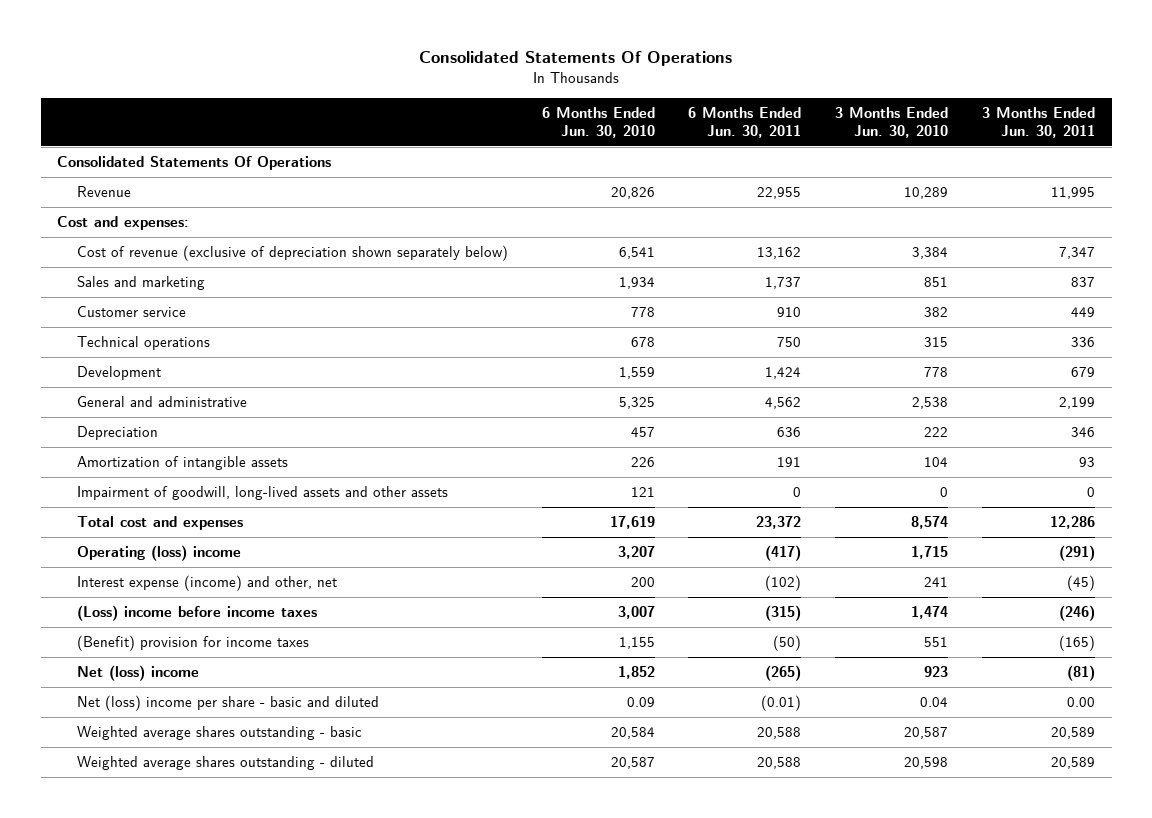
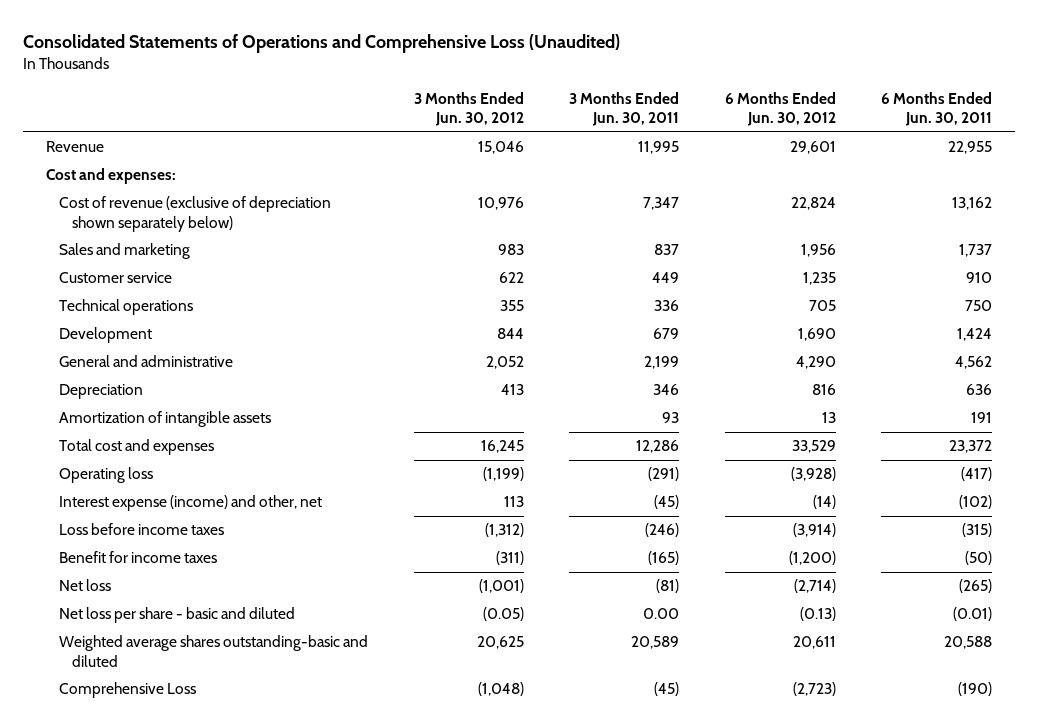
- Consolidated Statements Of Operations
+ Consolidated Statements of Operations and Comprehensive Loss (Unaudited)
- | 6 Months Ended Jun. 30, 2010 | 6 Months Ended Jun. 30, 2011 | 3 Months Ended Jun. 30, 2010 | 3 Months Ended Jun. 30, 2011
+ | 3 Months Ended Jun. 30, 2012 | 3 Months Ended Jun. 30, 2011 | 6 Months Ended Jun. 30, 2012 | 6 Months Ended Jun. 30, 2011
- Consolidated Statements Of Operations
- Impairment of goodwill, long-lived assets and other assets | 121 | 0 | 0 | 0
- Operating (loss) income | 3,207 | (417) | 1,715 | (291)
+ Operating loss | (1,199) | (291) | (3,928) | (417)
- (Loss) income before income taxes | 3,007 | (315) | 1,474 | (246)
- (Benefit) provision for income taxes | 1,155 | (50) | 551 | (165)
- Net (loss) income | 1,852 | (265) | 923 | (81)
- Net (loss) income per share - basic and diluted | 0.09 | (0.01) | 0.04 | 0.00
- Weighted average shares outstanding - basic | 20,584 | 20,588 | 20,587 | 20,589
- Weighted average shares outstanding - diluted | 20,587 | 20,588 | 20,598 | 20,589
+ Loss before income taxes | (1,312) | (246) | (3,914) | (315)
+ Benefit for income taxes | (311) | (165) | (1,200) | (50)
+ Net loss | (1,001) | (81) | (2,714) | (265)
+ Net loss per share - basic and diluted | (0.05) | 0.00 | (0.13) | (0.01)
+ Weighted average shares outstanding-basic and diluted | 20,625 | 20,589 | 20,611 | 20,588
+ Comprehensive Loss | (1,048) | (45) | (2,723) | (190)

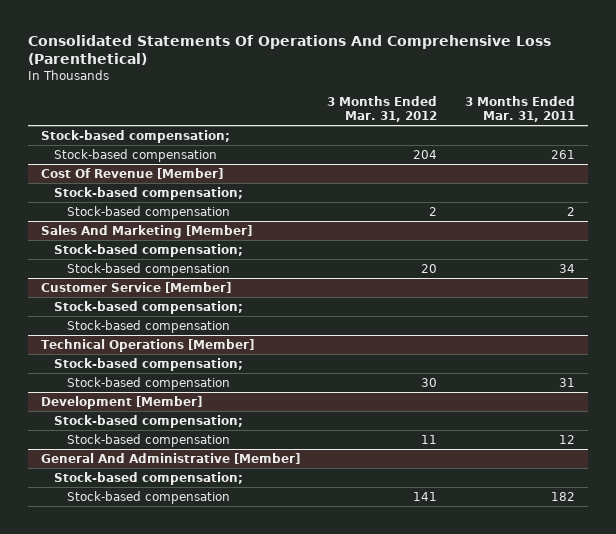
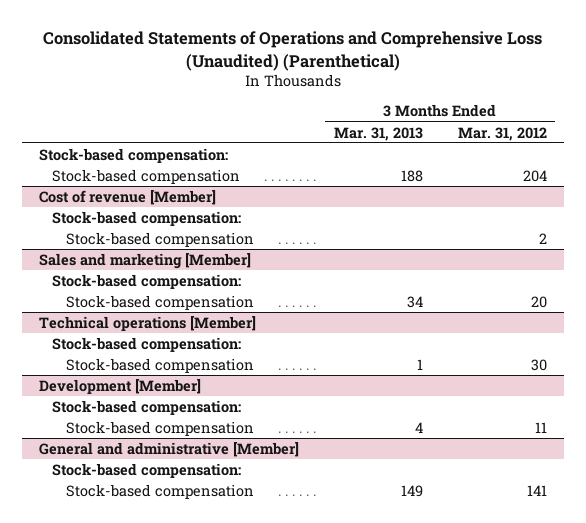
- Consolidated Statements Of Operations And Comprehensive Loss (Parenthetical)
+ Consolidated Statements of Operations and Comprehensive Loss (Unaudited) (Parenthetical)
- | 3 Months Ended Mar. 31, 2012 | 3 Months Ended Mar. 31, 2011
+ | 3 Months Ended Mar. 31, 2013 | 3 Months Ended Mar. 31, 2012
- Stock-based compensation;
+ Stock-based compensation:
- Cost Of Revenue [Member]
- Stock-based compensation;
+ Cost of revenue [Member]
+ Stock-based compensation:
- Sales And Marketing [Member]
- Stock-based compensation;
+ Sales and marketing [Member]
+ Stock-based compensation:
- Customer Service [Member]
- Stock-based compensation;
- Stock-based compensation
- Technical Operations [Member]
- Stock-based compensation;
+ Technical operations [Member]
+ Stock-based compensation:
@ Development [Member]
- Stock-based compensation;
+ Stock-based compensation:
- General And Administrative [Member]
- Stock-based compensation;
+ General and administrative [Member]
+ Stock-based compensation:

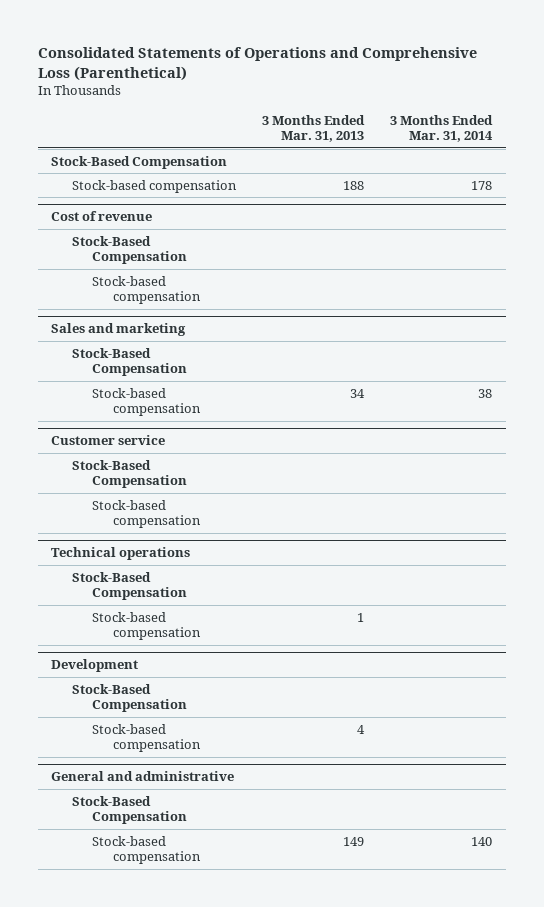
- Consolidated Statements of Operations and Comprehensive Loss (Unaudited) (Parenthetical)
+ Consolidated Statements of Operations and Comprehensive Loss (Parenthetical)
- | 3 Months Ended Mar. 31, 2013 | 3 Months Ended Mar. 31, 2012
+ | 3 Months Ended Mar. 31, 2013 | 3 Months Ended Mar. 31, 2014
- Stock-based compensation:
+ Stock-Based Compensation
- Cost of revenue [Member]
- Stock-based compensation:
+ Cost of revenue
+ Stock-Based Compensation
- Sales and marketing [Member]
- Stock-based compensation:
+ Sales and marketing
+ Stock-Based Compensation
- Technical operations [Member]
- Stock-based compensation:
+ Customer service
+ Stock-Based Compensation
+ Stock-based compensation
+ Technical operations
+ Stock-Based Compensation
- Development [Member]
- Stock-based compensation:
+ Development
+ Stock-Based Compensation
- General and administrative [Member]
- Stock-based compensation:
+ General and administrative
+ Stock-Based Compensation

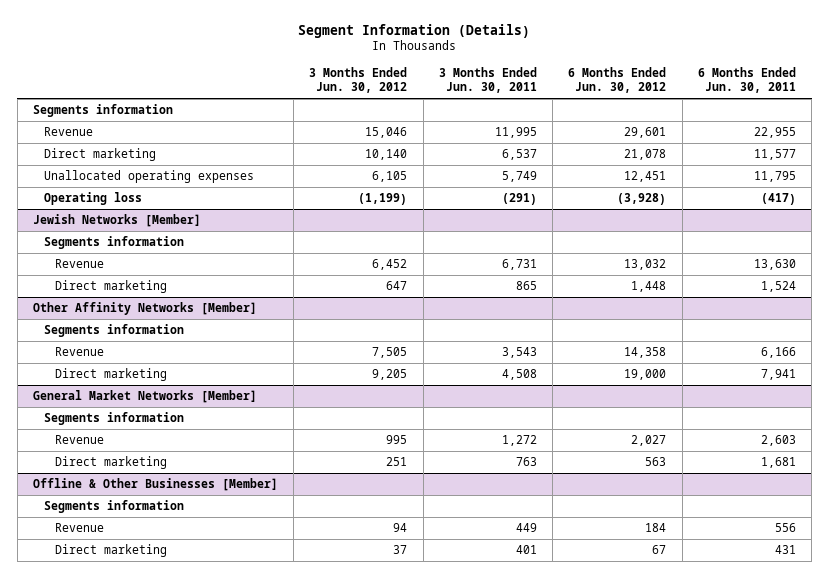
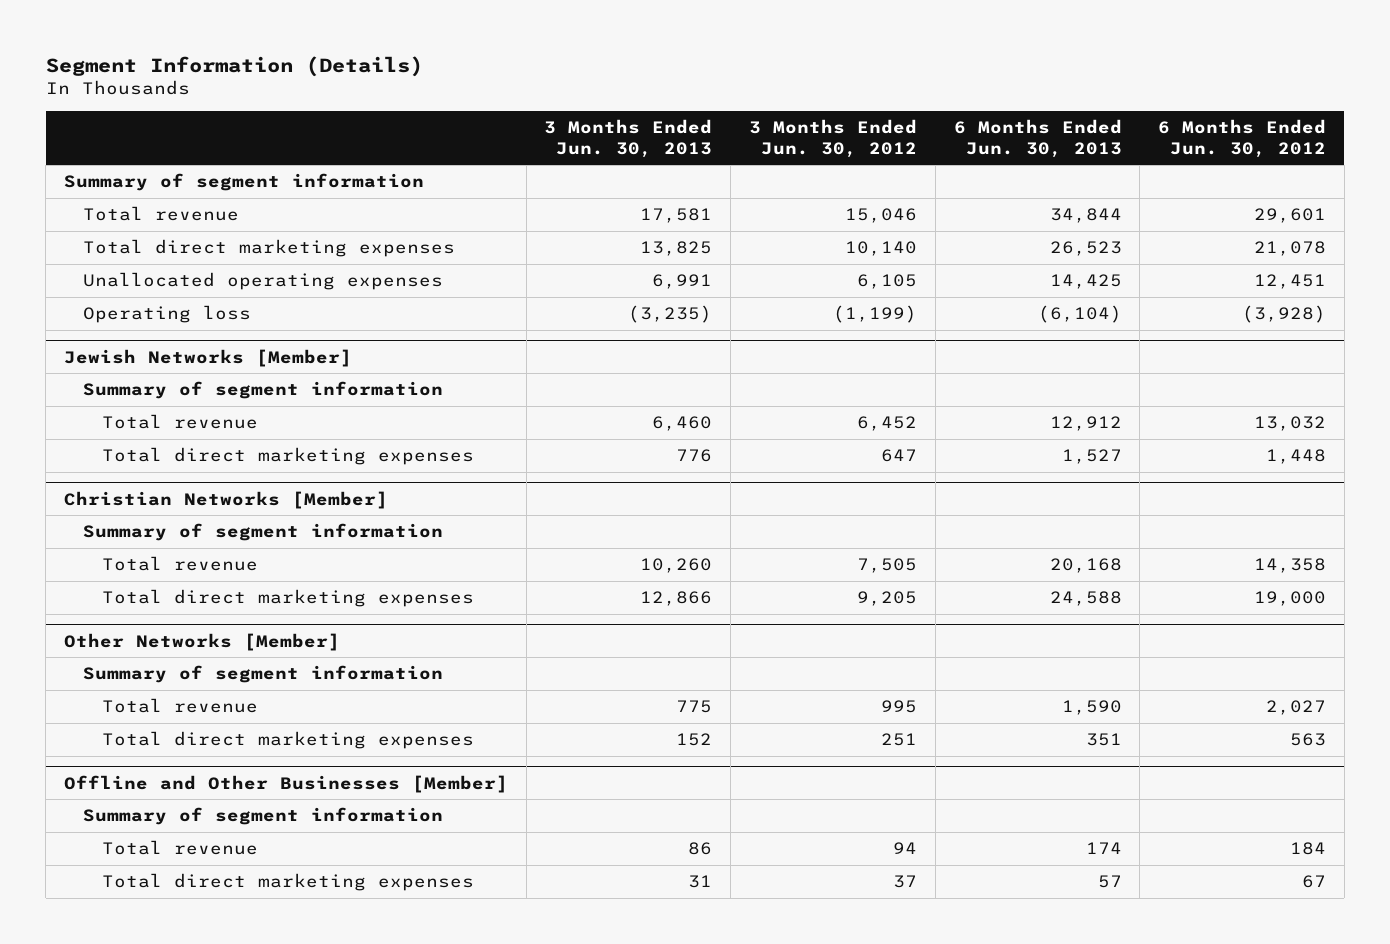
- | 3 Months Ended Jun. 30, 2012 | 3 Months Ended Jun. 30, 2011 | 6 Months Ended Jun. 30, 2012 | 6 Months Ended Jun. 30, 2011
+ | 3 Months Ended Jun. 30, 2013 | 3 Months Ended Jun. 30, 2012 | 6 Months Ended Jun. 30, 2013 | 6 Months Ended Jun. 30, 2012
- Segments information
- Revenue | 15,046 | 11,995 | 29,601 | 22,955
- Direct marketing | 10,140 | 6,537 | 21,078 | 11,577
+ Summary of segment information
+ Total revenue | 17,581 | 15,046 | 34,844 | 29,601
+ Total direct marketing expenses | 13,825 | 10,140 | 26,523 | 21,078
@ Jewish Networks [Member]
- Segments information
- Revenue | 6,452 | 6,731 | 13,032 | 13,630
- Direct marketing | 647 | 865 | 1,448 | 1,524
- Other Affinity Networks [Member]
- Segments information
- Revenue | 7,505 | 3,543 | 14,358 | 6,166
- Direct marketing | 9,205 | 4,508 | 19,000 | 7,941
- General Market Networks [Member]
- Segments information
- Revenue | 995 | 1,272 | 2,027 | 2,603
- Direct marketing | 251 | 763 | 563 | 1,681
- Offline & Other Businesses [Member]
- Segments information
- Revenue | 94 | 449 | 184 | 556
- Direct marketing | 37 | 401 | 67 | 431
@ Jewish Networks [Member]
+ Summary of segment information
+ Total revenue | 6,460 | 6,452 | 12,912 | 13,032
+ Total direct marketing expenses | 776 | 647 | 1,527 | 1,448
+ Christian Networks [Member]
+ Summary of segment information
+ Total revenue | 10,260 | 7,505 | 20,168 | 14,358
+ Total direct marketing expenses | 12,866 | 9,205 | 24,588 | 19,000
+ Other Networks [Member]
+ Summary of segment information
+ Total revenue | 775 | 995 | 1,590 | 2,027
+ Total direct marketing expenses | 152 | 251 | 351 | 563
+ Offline and Other Businesses [Member]
+ Summary of segment information
+ Total revenue | 86 | 94 | 174 | 184
+ Total direct marketing expenses | 31 | 37 | 57 | 67

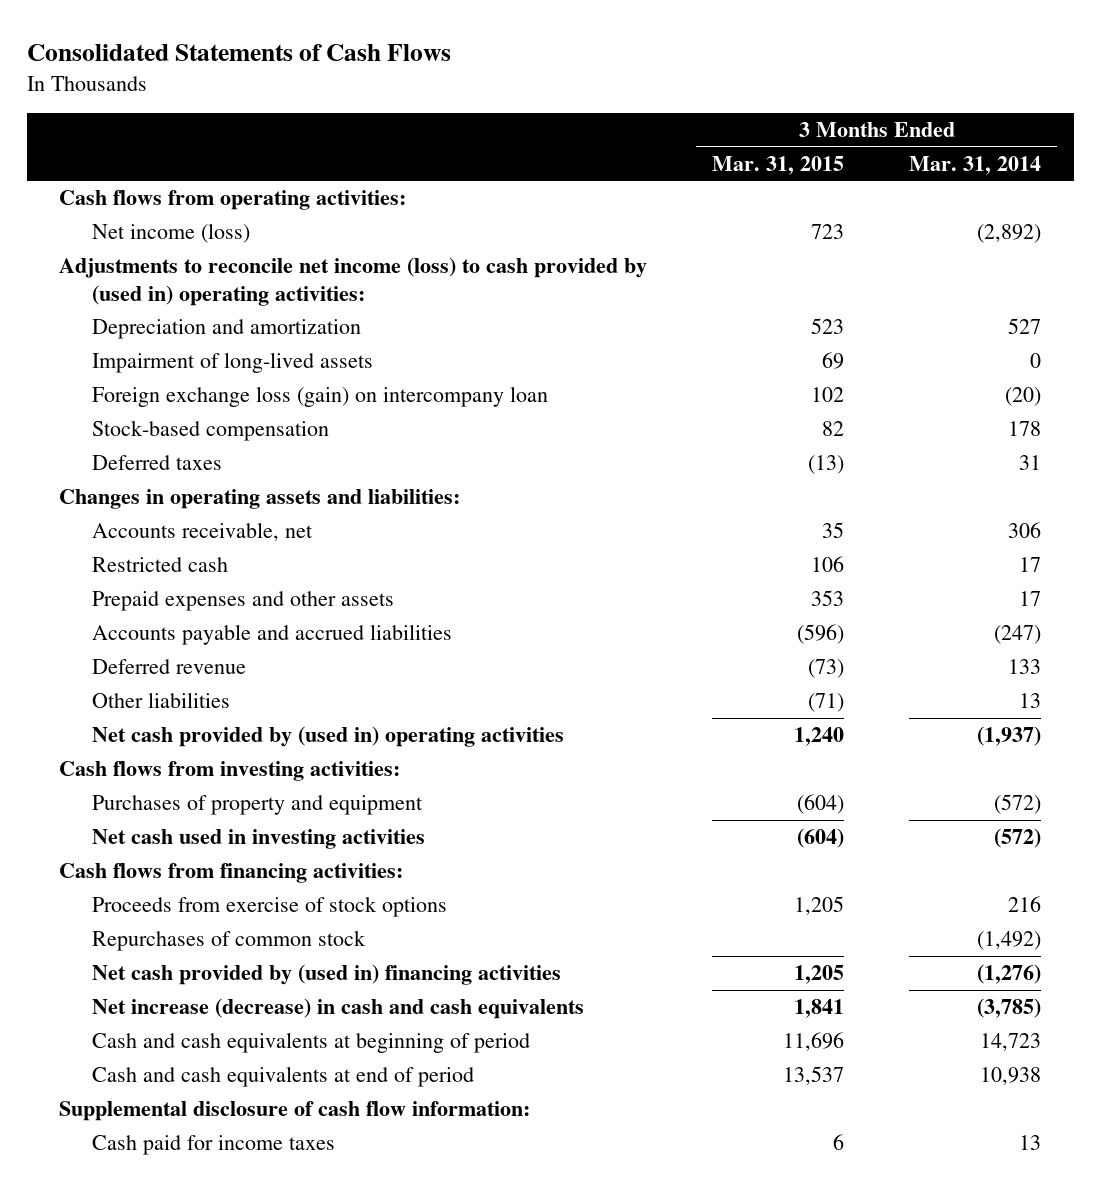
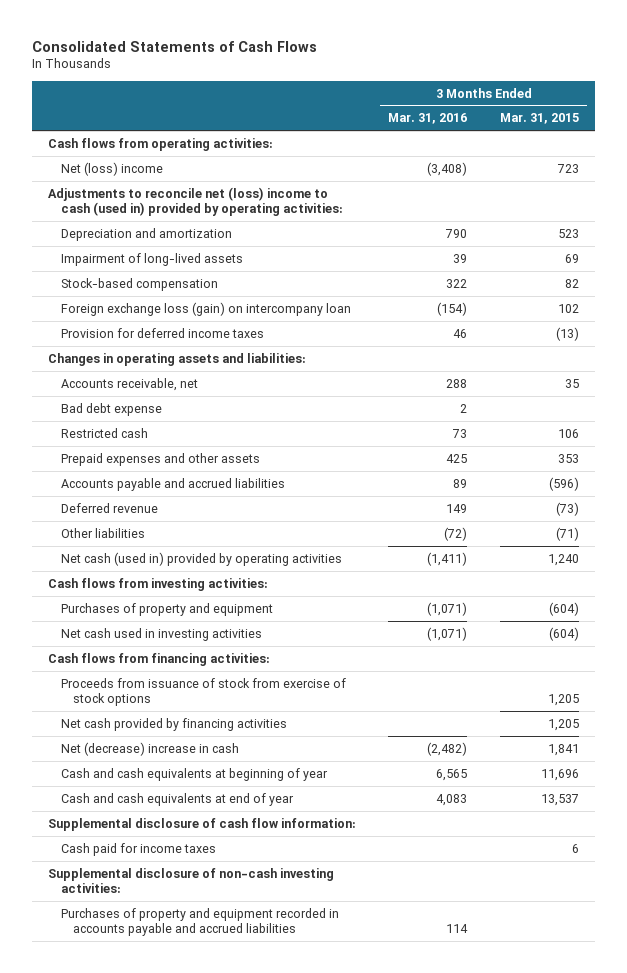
- | 3 Months Ended Mar. 31, 2015 | 3 Months Ended Mar. 31, 2014
+ | 3 Months Ended Mar. 31, 2016 | 3 Months Ended Mar. 31, 2015
- Net income (loss) | 723 | (2,892)
- Adjustments to reconcile net income (loss) to cash provided by (used in) operating activities:
+ Net (loss) income | (3,408) | 723
+ Adjustments to reconcile net (loss) income to cash (used in) provided by operating activities:
- Deferred taxes | (13) | 31
moved down: Foreign exchange loss (gain) on intercompany loan | (154) | 102
+ Provision for deferred income taxes | 46 | (13)
+ Bad debt expense | 2 |
- Net cash provided by (used in) operating activities | 1,240 | (1,937)
+ Net cash (used in) provided by operating activities | (1,411) | 1,240
- Proceeds from exercise of stock options | 1,205 | 216
- Repurchases of common stock | | (1,492)
- Net cash provided by (used in) financing activities | 1,205 | (1,276)
- Net increase (decrease) in cash and cash equivalents | 1,841 | (3,785)
- Cash and cash equivalents at beginning of period | 11,696 | 14,723
- Cash and cash equivalents at end of period | 13,537 | 10,938
+ Proceeds from issuance of stock from exercise of stock options | | 1,205
+ Net cash provided by financing activities | | 1,205
+ Net (decrease) increase in cash | (2,482) | 1,841
+ Cash and cash equivalents at beginning of year | 6,565 | 11,696
+ Cash and cash equivalents at end of year | 4,083 | 13,537
+ Supplemental disclosure of non-cash investing activities:
+ Purchases of property and equipment recorded in accounts payable and accrued liabilities | 114 |

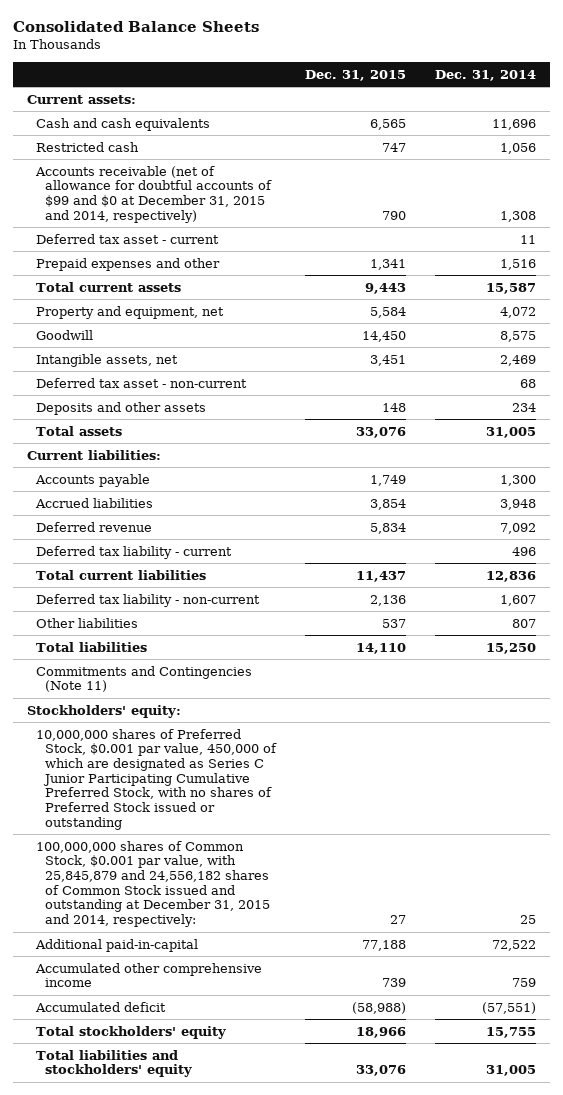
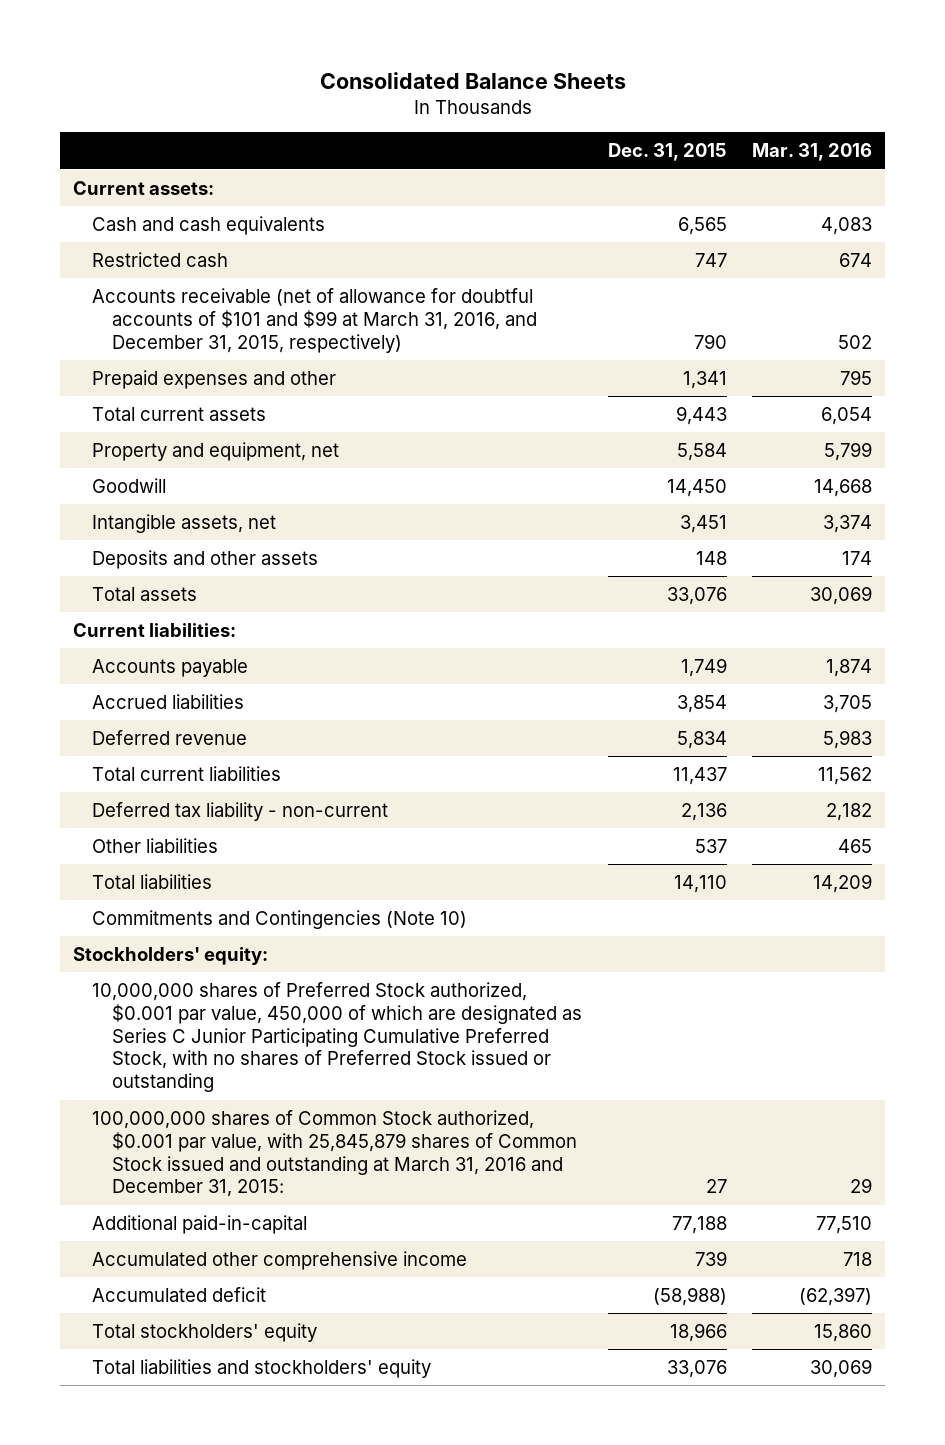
- | Dec. 31, 2015 | Dec. 31, 2014
+ | Dec. 31, 2015 | Mar. 31, 2016
- Accounts receivable (net of allowance for doubtful accounts of $99 and $0 at December 31, 2015 and 2014, respectively) | 790 | 1,308
- Deferred tax asset - current | | 11
+ Accounts receivable (net of allowance for doubtful accounts of $101 and $99 at March 31, 2016, and December 31, 2015, respectively) | 790 | 502
- Deferred tax asset - non-current | | 68
- Deferred tax liability - current | | 496
- Commitments and Contingencies (Note 11)
+ Commitments and Contingencies (Note 10)
- 10,000,000 shares of Preferred Stock, $0.001 par value, 450,000 of which are designated as Series C Junior Participating Cumulative Preferred Stock, with no shares of Preferred Stock issued or outstanding
- 100,000,000 shares of Common Stock, $0.001 par value, with 25,845,879 and 24,556,182 shares of Common Stock issued and outstanding at December 31, 2015 and 2014, respectively: | 27 | 25
+ 10,000,000 shares of Preferred Stock authorized, $0.001 par value, 450,000 of which are designated as Series C Junior Participating Cumulative Preferred Stock, with no shares of Preferred Stock issued or outstanding
+ 100,000,000 shares of Common Stock authorized, $0.001 par value, with 25,845,879 shares of Common Stock issued and outstanding at March 31, 2016 and December 31, 2015: | 27 | 29

